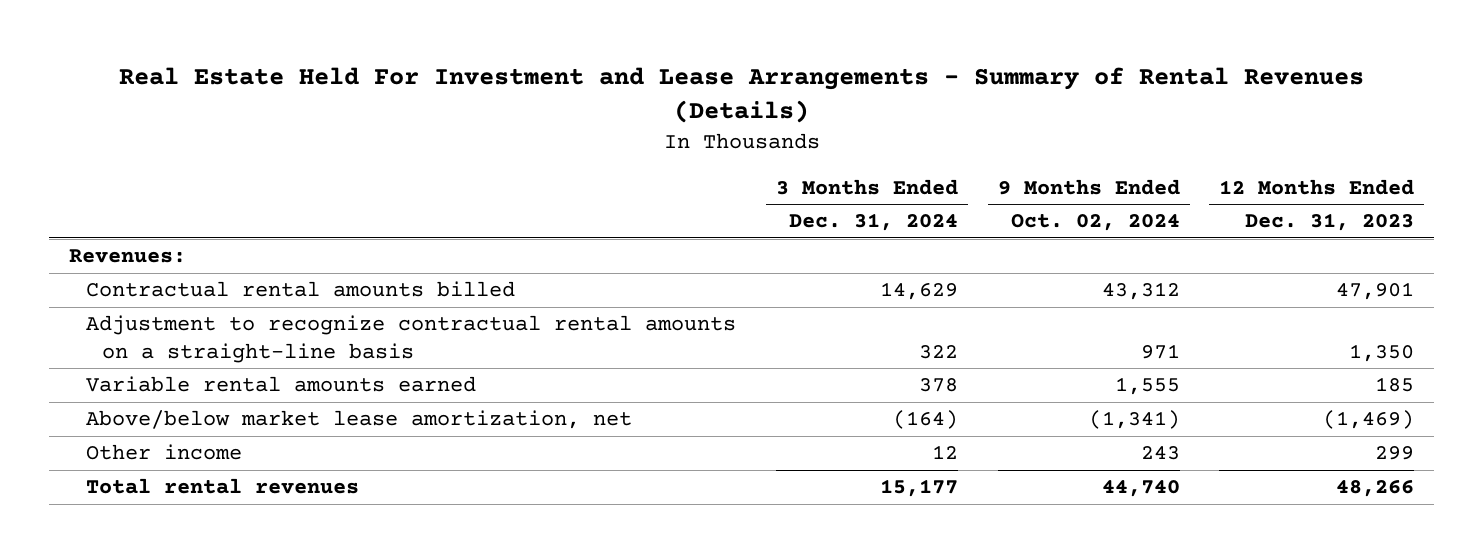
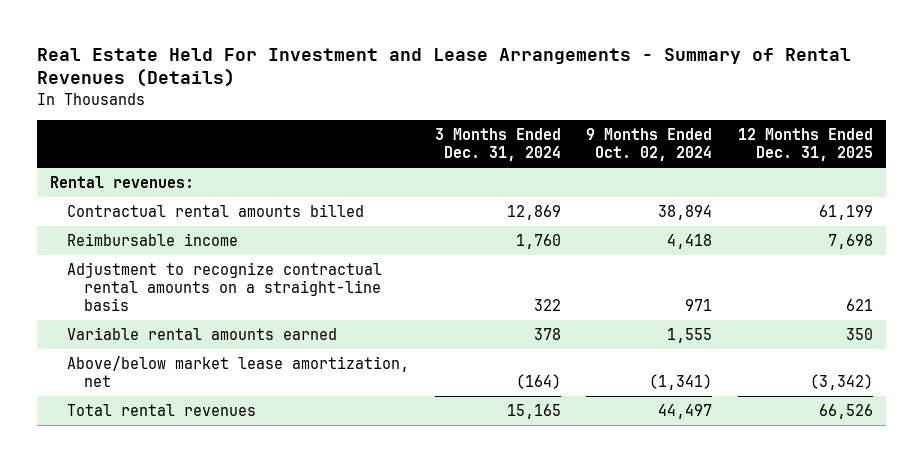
- | 3 Months Ended Dec. 31, 2024 | 9 Months Ended Oct. 02, 2024 | 12 Months Ended Dec. 31, 2023
+ | 3 Months Ended Dec. 31, 2024 | 9 Months Ended Oct. 02, 2024 | 12 Months Ended Dec. 31, 2025
- Revenues:
- Contractual rental amounts billed | 14,629 | 43,312 | 47,901
+ Rental revenues:
+ Contractual rental amounts billed | 12,869 | 38,894 | 61,199
+ Reimbursable income | 1,760 | 4,418 | 7,698
- Other income | 12 | 243 | 299
- Total rental revenues | 15,177 | 44,740 | 48,266
+ Total rental revenues | 15,165 | 44,497 | 66,526

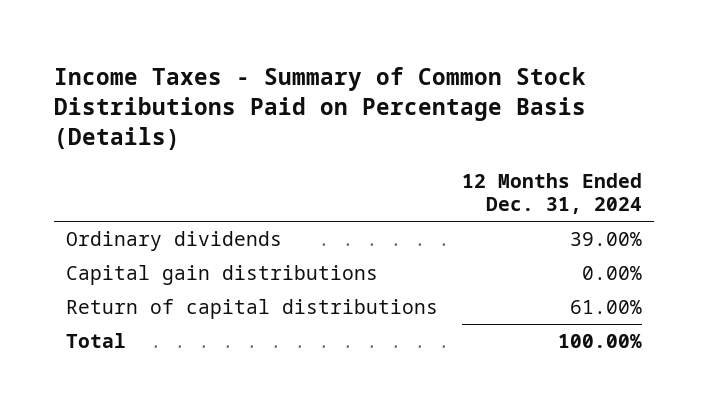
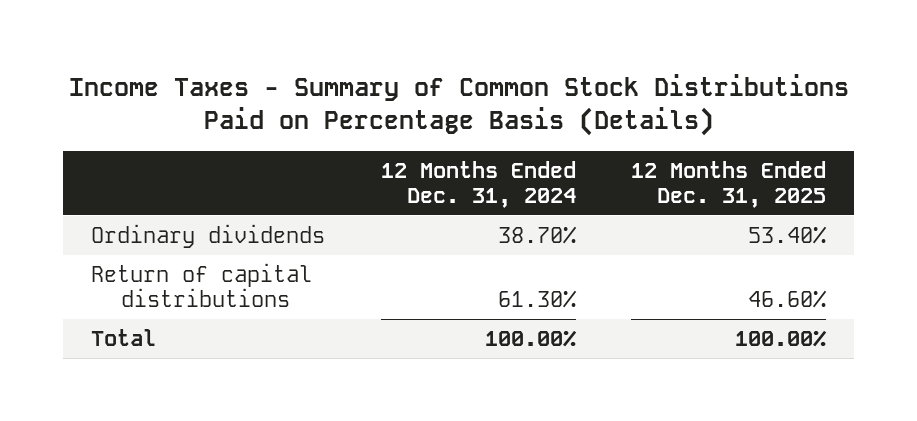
- | 12 Months Ended Dec. 31, 2024
+ | 12 Months Ended Dec. 31, 2024 | 12 Months Ended Dec. 31, 2025
- Ordinary dividends | 39.00%
- Capital gain distributions | 0.00%
- Return of capital distributions | 61.00%
+ Ordinary dividends | 38.70% | 53.40%
+ Return of capital distributions | 61.30% | 46.60%

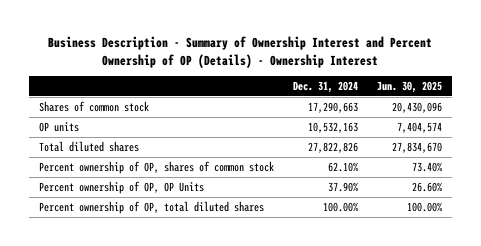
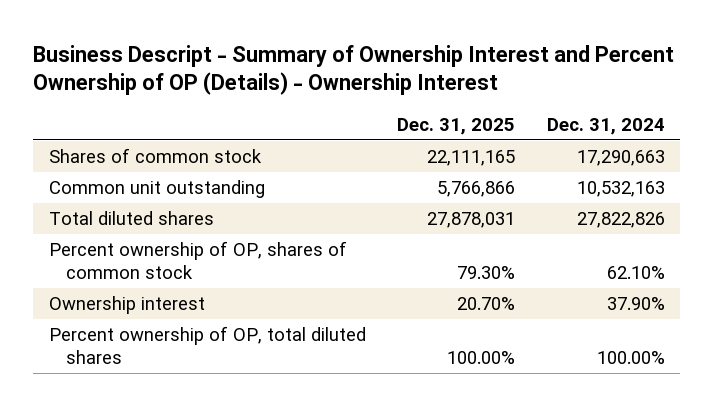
- Business Description - Summary of Ownership Interest and Percent Ownership of OP (Details) - Ownership Interest
+ Business Descript - Summary of Ownership Interest and Percent Ownership of OP (Details) - Ownership Interest
- | Dec. 31, 2024 | Jun. 30, 2025
+ | Dec. 31, 2025 | Dec. 31, 2024
- OP units | 10,532,163 | 7,404,574
+ Common unit outstanding | 5,766,866 | 10,532,163
- Percent ownership of OP, OP Units | 37.90% | 26.60%
+ Ownership interest | 20.70% | 37.90%

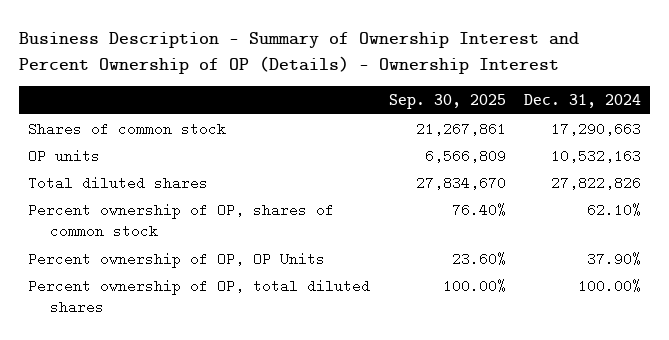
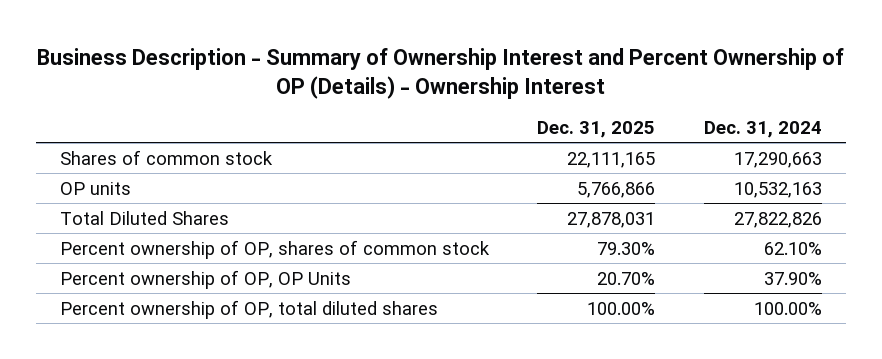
- | Sep. 30, 2025 | Dec. 31, 2024
+ | Dec. 31, 2025 | Dec. 31, 2024
- Total diluted shares | 27,834,670 | 27,822,826
+ Total Diluted Shares | 27,878,031 | 27,822,826

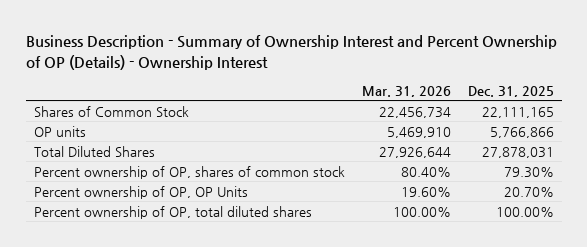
- | Dec. 31, 2025 | Dec. 31, 2024
+ | Mar. 31, 2026 | Dec. 31, 2025
- Shares of common stock | 22,111,165 | 17,290,663
+ Shares of Common Stock | 22,456,734 | 22,111,165

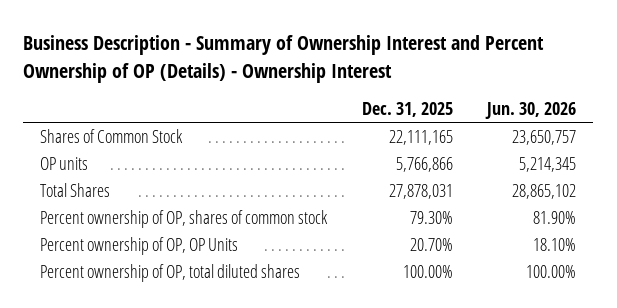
- | Mar. 31, 2026 | Dec. 31, 2025
+ | Dec. 31, 2025 | Jun. 30, 2026
- Total Diluted Shares | 27,926,644 | 27,878,031
+ Total Shares | 27,878,031 | 28,865,102

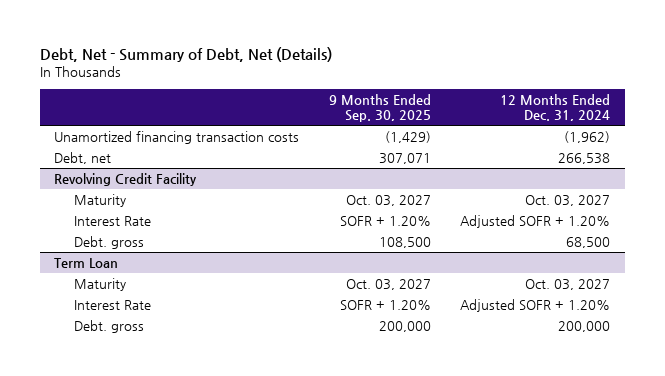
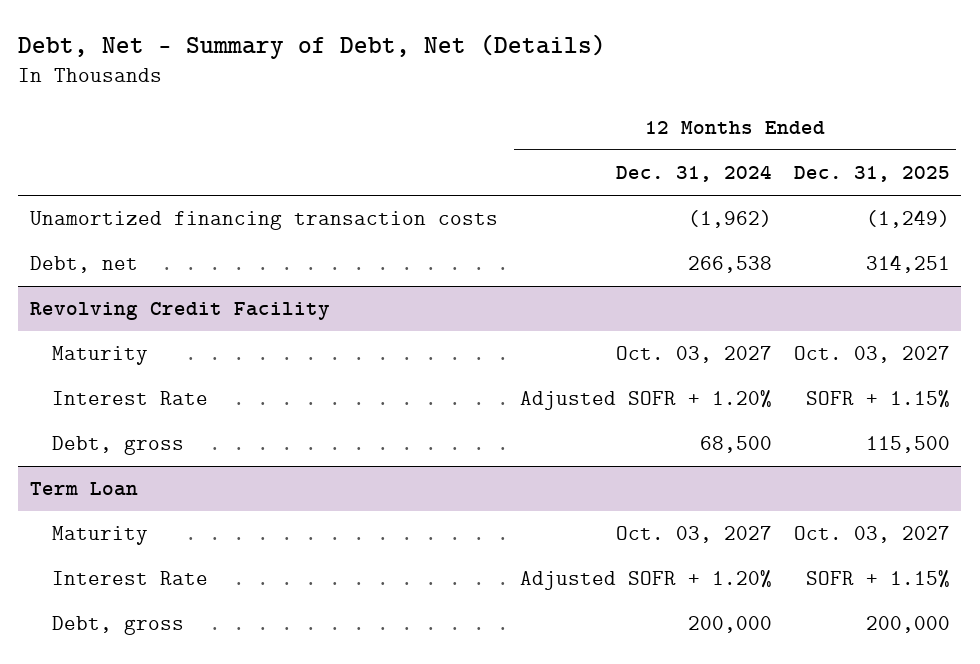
- | 9 Months Ended Sep. 30, 2025 | 12 Months Ended Dec. 31, 2024
+ | 12 Months Ended Dec. 31, 2024 | 12 Months Ended Dec. 31, 2025
@ Revolving Credit Facility
- Debt. gross | 108,500 | 68,500
+ Debt, gross | 68,500 | 115,500
@ Term Loan
- Debt. gross | 200,000 | 200,000
+ Debt, gross | 200,000 | 200,000

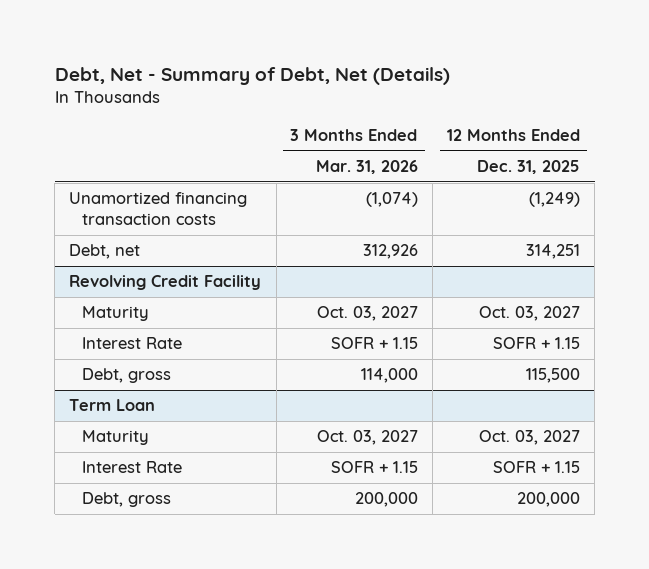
- | 12 Months Ended Dec. 31, 2024 | 12 Months Ended Dec. 31, 2025
+ | 3 Months Ended Mar. 31, 2026 | 12 Months Ended Dec. 31, 2025
@ Revolving Credit Facility
- Interest Rate | Adjusted SOFR + 1.20% | SOFR + 1.15%
+ Interest Rate | SOFR + 1.15 | SOFR + 1.15
@ Term Loan
- Interest Rate | Adjusted SOFR + 1.20% | SOFR + 1.15%
+ Interest Rate | SOFR + 1.15 | SOFR + 1.15

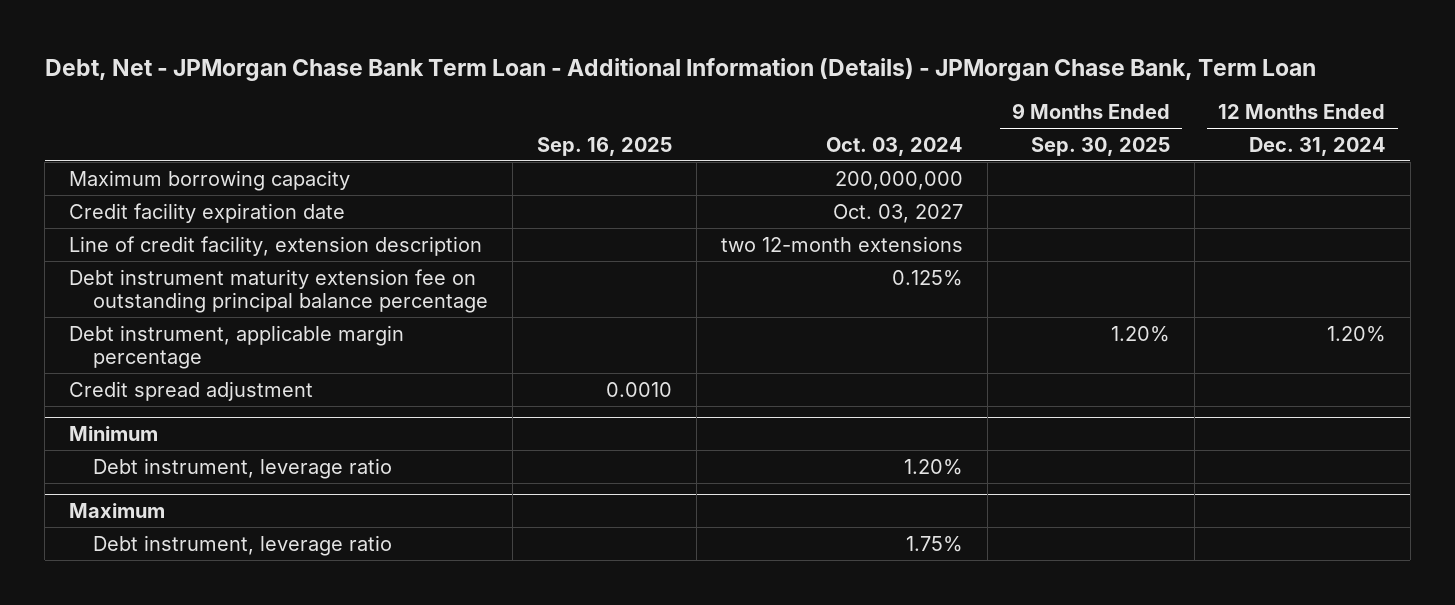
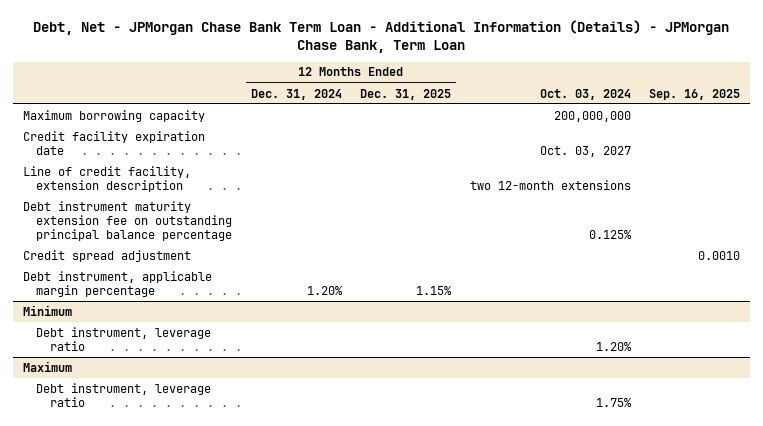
- | Sep. 16, 2025 | Oct. 03, 2024 | 9 Months Ended Sep. 30, 2025 | 12 Months Ended Dec. 31, 2024
+ | 12 Months Ended Dec. 31, 2024 | 12 Months Ended Dec. 31, 2025 | Oct. 03, 2024 | Sep. 16, 2025
moved down: Debt instrument, applicable margin percentage | 1.20% | 1.15% | |

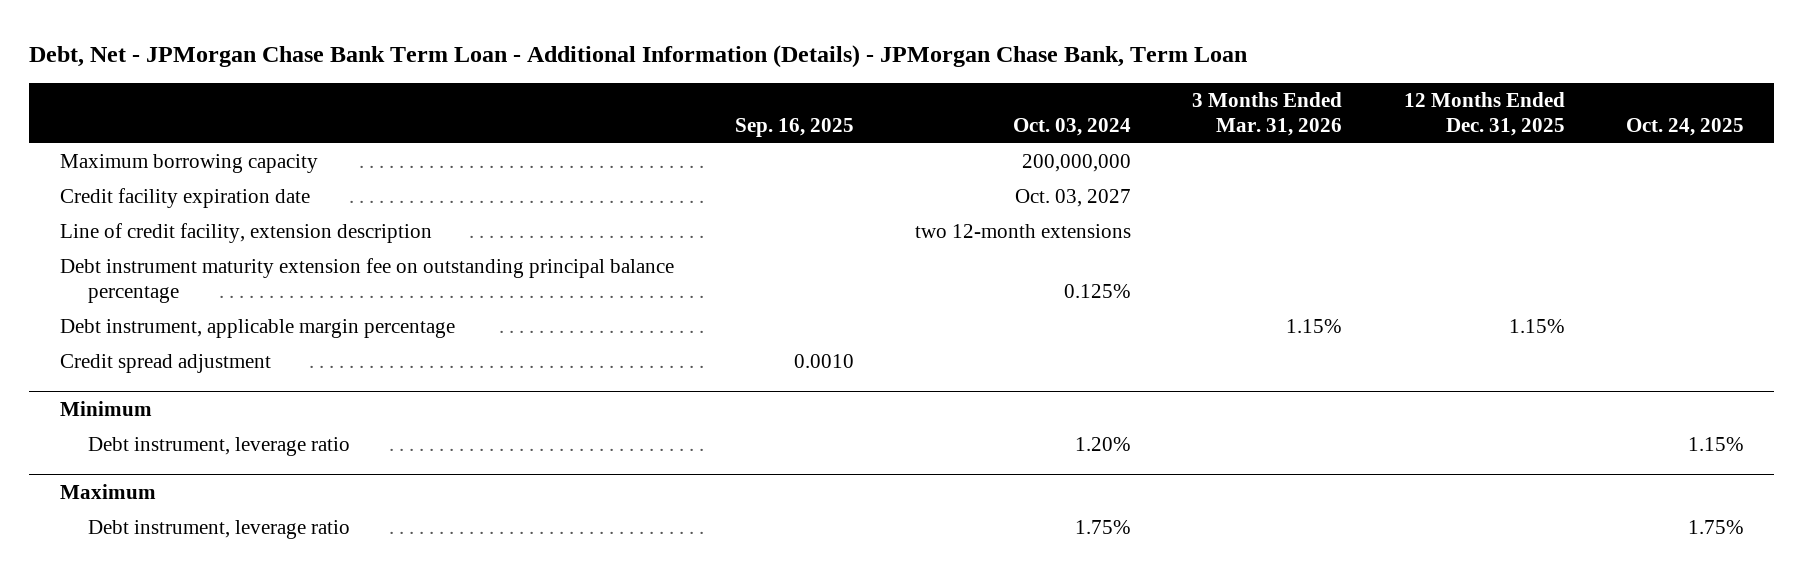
- | 12 Months Ended Dec. 31, 2024 | 12 Months Ended Dec. 31, 2025 | Oct. 03, 2024 | Sep. 16, 2025
+ | Sep. 16, 2025 | Oct. 03, 2024 | 3 Months Ended Mar. 31, 2026 | 12 Months Ended Dec. 31, 2025 | Oct. 24, 2025
moved down: Credit spread adjustment | 0.0010 | | | |

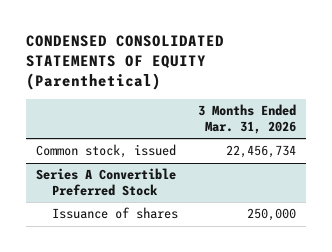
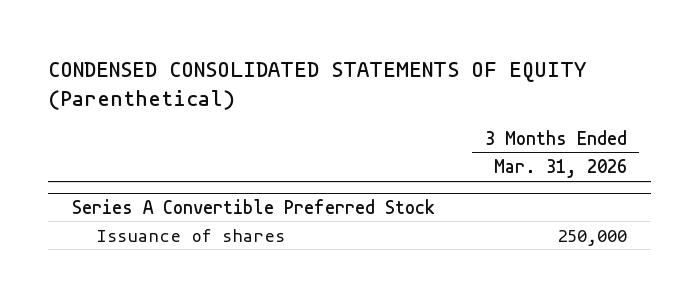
- Common stock, issued | 22,456,734

